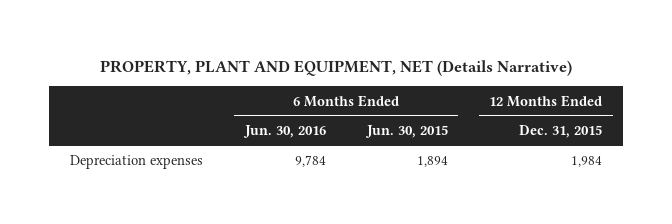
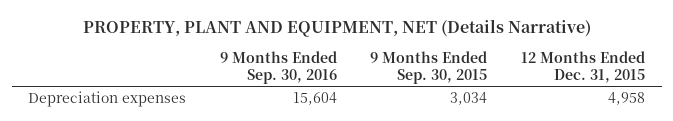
- | 6 Months Ended Jun. 30, 2016 | 6 Months Ended Jun. 30, 2015 | 12 Months Ended Dec. 31, 2015
+ | 9 Months Ended Sep. 30, 2016 | 9 Months Ended Sep. 30, 2015 | 12 Months Ended Dec. 31, 2015
- Depreciation expenses | 9,784 | 1,894 | 1,984
+ Depreciation expenses | 15,604 | 3,034 | 4,958

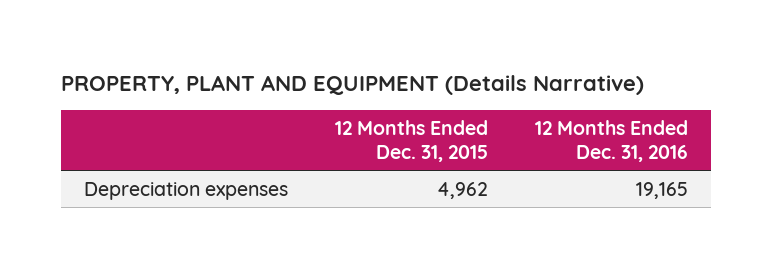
- PROPERTY, PLANT AND EQUIPMENT, NET (Details Narrative)
+ PROPERTY, PLANT AND EQUIPMENT (Details Narrative)
- | 9 Months Ended Sep. 30, 2016 | 9 Months Ended Sep. 30, 2015 | 12 Months Ended Dec. 31, 2015
+ | 12 Months Ended Dec. 31, 2015 | 12 Months Ended Dec. 31, 2016
- Depreciation expenses | 15,604 | 3,034 | 4,958
+ Depreciation expenses | 4,962 | 19,165

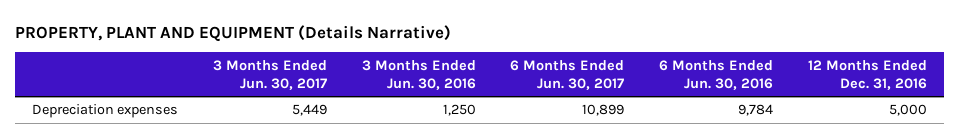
- | 12 Months Ended Dec. 31, 2015 | 12 Months Ended Dec. 31, 2016
+ | 3 Months Ended Jun. 30, 2017 | 3 Months Ended Jun. 30, 2016 | 6 Months Ended Jun. 30, 2017 | 6 Months Ended Jun. 30, 2016 | 12 Months Ended Dec. 31, 2016
- Depreciation expenses | 4,962 | 19,165
+ Depreciation expenses | 5,449 | 1,250 | 10,899 | 9,784 | 5,000

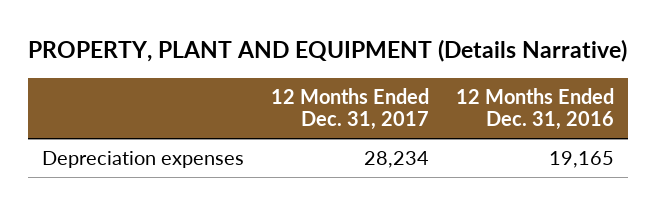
- | 3 Months Ended Jun. 30, 2017 | 3 Months Ended Jun. 30, 2016 | 6 Months Ended Jun. 30, 2017 | 6 Months Ended Jun. 30, 2016 | 12 Months Ended Dec. 31, 2016
+ | 12 Months Ended Dec. 31, 2017 | 12 Months Ended Dec. 31, 2016
- Depreciation expenses | 5,449 | 1,250 | 10,899 | 9,784 | 5,000
+ Depreciation expenses | 28,234 | 19,165

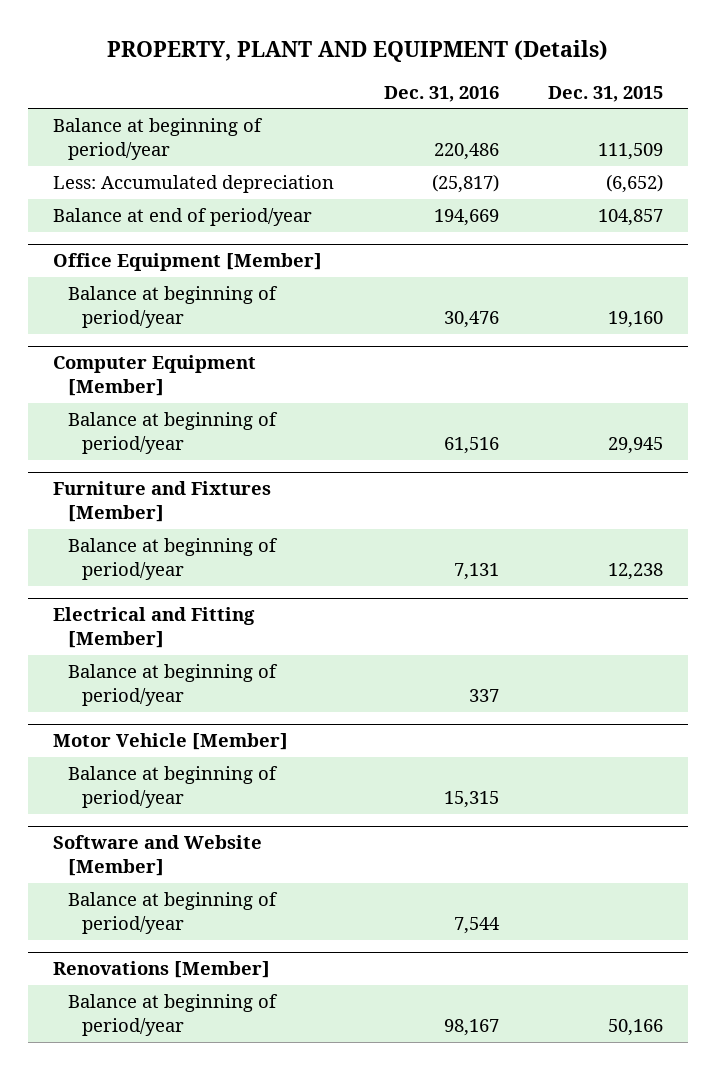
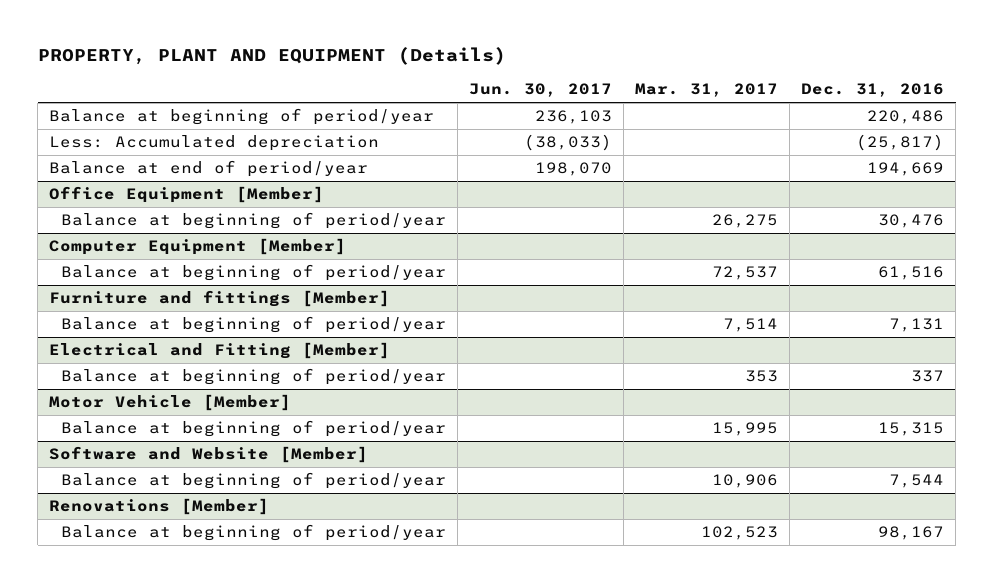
- | Dec. 31, 2016 | Dec. 31, 2015
+ | Jun. 30, 2017 | Mar. 31, 2017 | Dec. 31, 2016
- Furniture and Fixtures [Member]
+ Furniture and fittings [Member]

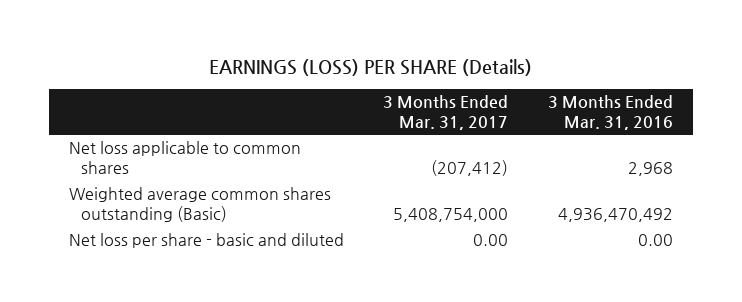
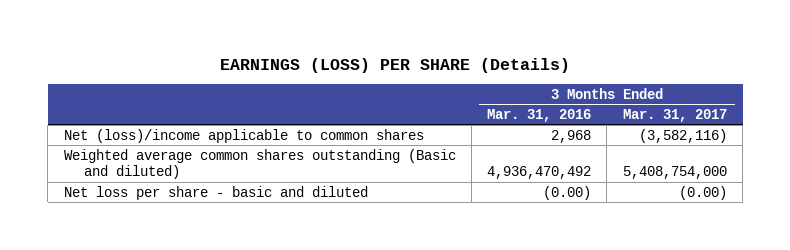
- | 3 Months Ended Mar. 31, 2017 | 3 Months Ended Mar. 31, 2016
+ | 3 Months Ended Mar. 31, 2016 | 3 Months Ended Mar. 31, 2017
- Net loss applicable to common shares | (207,412) | 2,968
- Weighted average common shares outstanding (Basic) | 5,408,754,000 | 4,936,470,492
- Net loss per share - basic and diluted | 0.00 | 0.00
+ Net (loss)/income applicable to common shares | 2,968 | (3,582,116)
+ Weighted average common shares outstanding (Basic and diluted) | 4,936,470,492 | 5,408,754,000
+ Net loss per share - basic and diluted | (0.00) | (0.00)

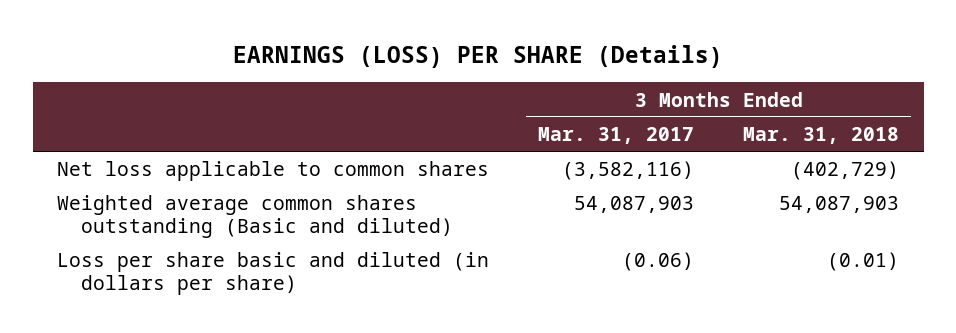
- | 3 Months Ended Mar. 31, 2016 | 3 Months Ended Mar. 31, 2017
+ | 3 Months Ended Mar. 31, 2017 | 3 Months Ended Mar. 31, 2018
- Net (loss)/income applicable to common shares | 2,968 | (3,582,116)
- Weighted average common shares outstanding (Basic and diluted) | 4,936,470,492 | 5,408,754,000
- Net loss per share - basic and diluted | (0.00) | (0.00)
+ Net loss applicable to common shares | (3,582,116) | (402,729)
+ Weighted average common shares outstanding (Basic and diluted) | 54,087,903 | 54,087,903
+ Loss per share basic and diluted (in dollars per share) | (0.06) | (0.01)

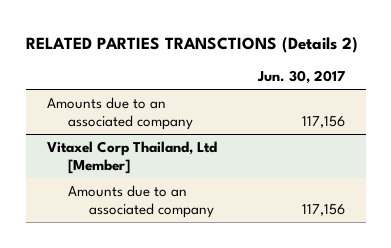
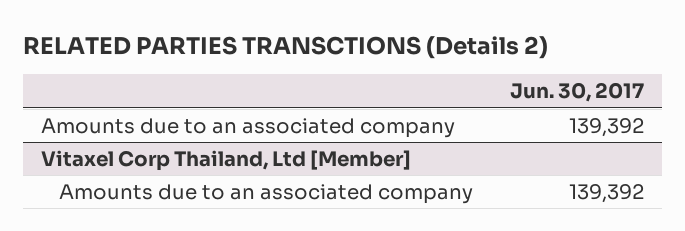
- Amounts due to an associated company | 117,156
+ Amounts due to an associated company | 139,392
@ Vitaxel Corp Thailand, Ltd [Member]
- Amounts due to an associated company | 117,156
+ Amounts due to an associated company | 139,392

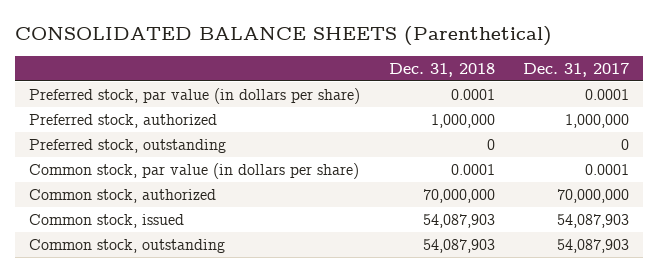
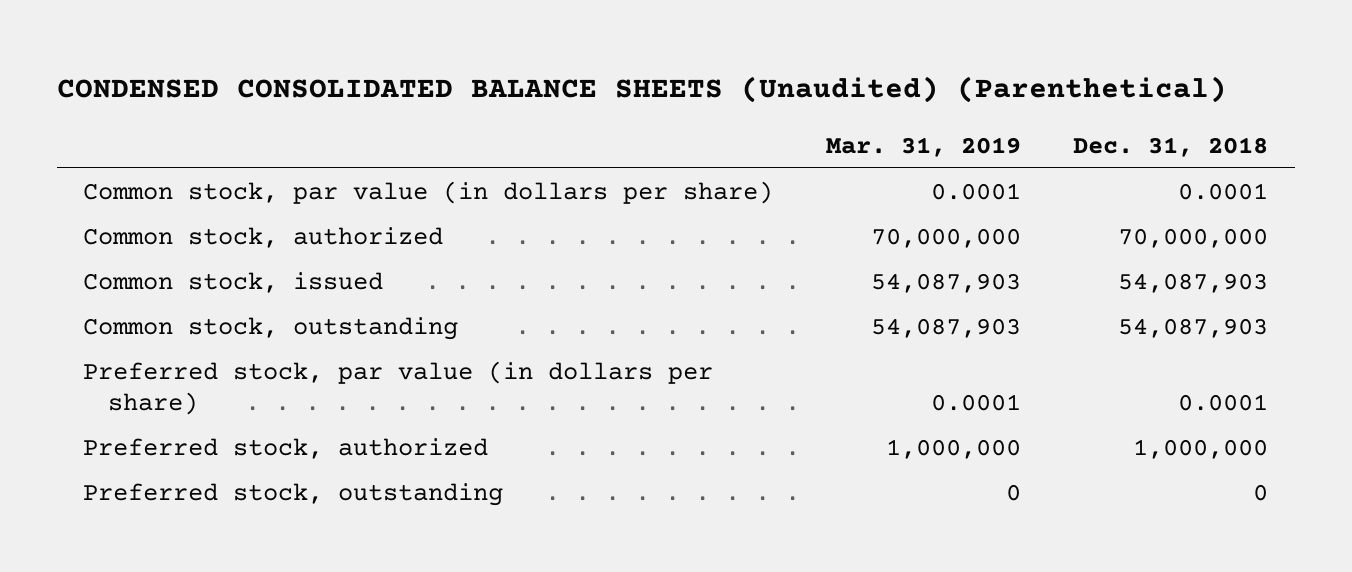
- CONSOLIDATED BALANCE SHEETS (Parenthetical)
+ CONDENSED CONSOLIDATED BALANCE SHEETS (Unaudited) (Parenthetical)
- | Dec. 31, 2018 | Dec. 31, 2017
+ | Mar. 31, 2019 | Dec. 31, 2018
moved down: Preferred stock, par value (in dollars per share) | 0.0001 | 0.0001
moved down: Preferred stock, authorized | 1,000,000 | 1,000,000
moved down: Preferred stock, outstanding | 0 | 0

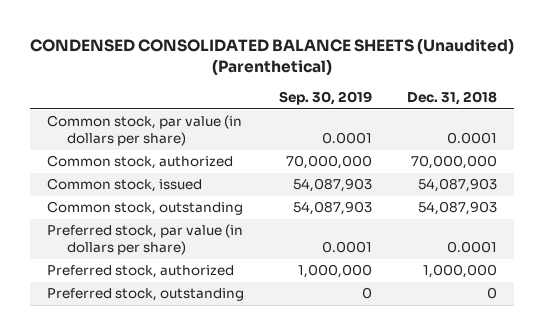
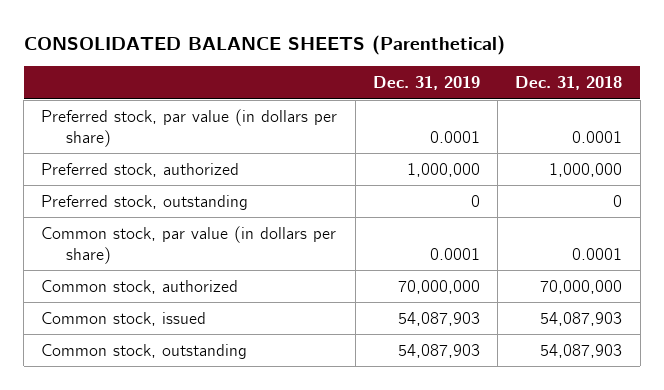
- CONDENSED CONSOLIDATED BALANCE SHEETS (Unaudited) (Parenthetical)
+ CONSOLIDATED BALANCE SHEETS (Parenthetical)
- | Sep. 30, 2019 | Dec. 31, 2018
+ | Dec. 31, 2019 | Dec. 31, 2018
moved up: Preferred stock, par value (in dollars per share) | 0.0001 | 0.0001
moved up: Preferred stock, authorized | 1,000,000 | 1,000,000
moved up: Preferred stock, outstanding | 0 | 0

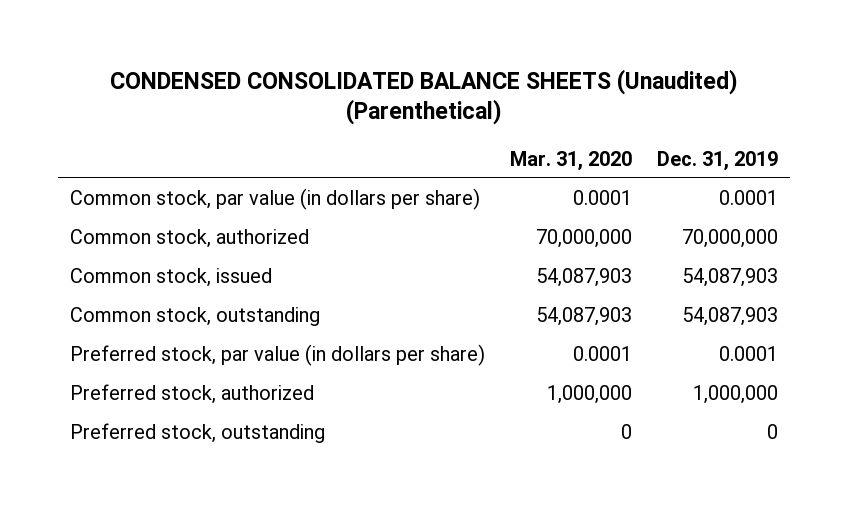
- CONSOLIDATED BALANCE SHEETS (Parenthetical)
+ CONDENSED CONSOLIDATED BALANCE SHEETS (Unaudited) (Parenthetical)
- | Dec. 31, 2019 | Dec. 31, 2018
+ | Mar. 31, 2020 | Dec. 31, 2019
moved down: Preferred stock, par value (in dollars per share) | 0.0001 | 0.0001
moved down: Preferred stock, authorized | 1,000,000 | 1,000,000
moved down: Preferred stock, outstanding | 0 | 0

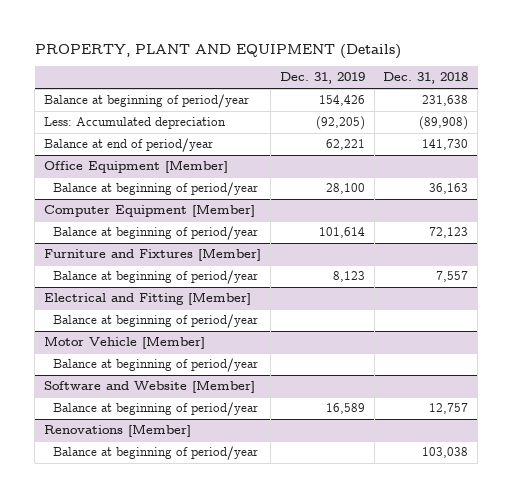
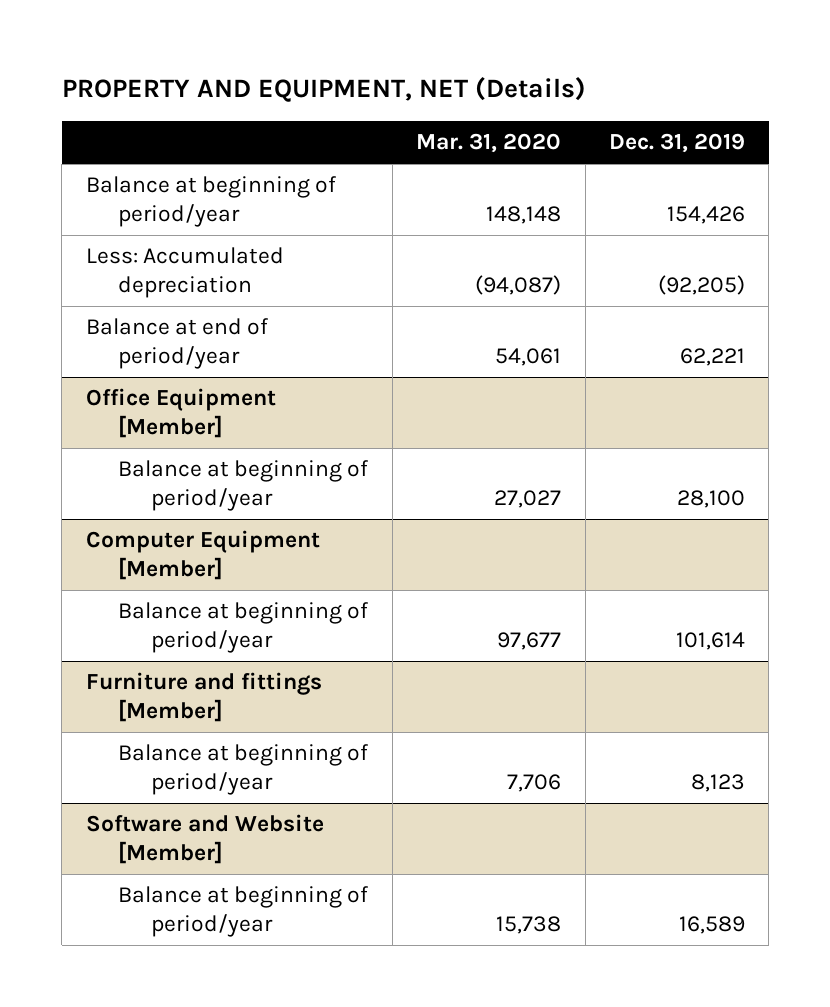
- PROPERTY, PLANT AND EQUIPMENT (Details)
+ PROPERTY AND EQUIPMENT, NET (Details)
- | Dec. 31, 2019 | Dec. 31, 2018
+ | Mar. 31, 2020 | Dec. 31, 2019
- Furniture and Fixtures [Member]
+ Furniture and fittings [Member]
- Electrical and Fitting [Member]
- Balance at beginning of period/year
- Motor Vehicle [Member]
- Balance at beginning of period/year
- Renovations [Member]
- Balance at beginning of period/year | | 103,038

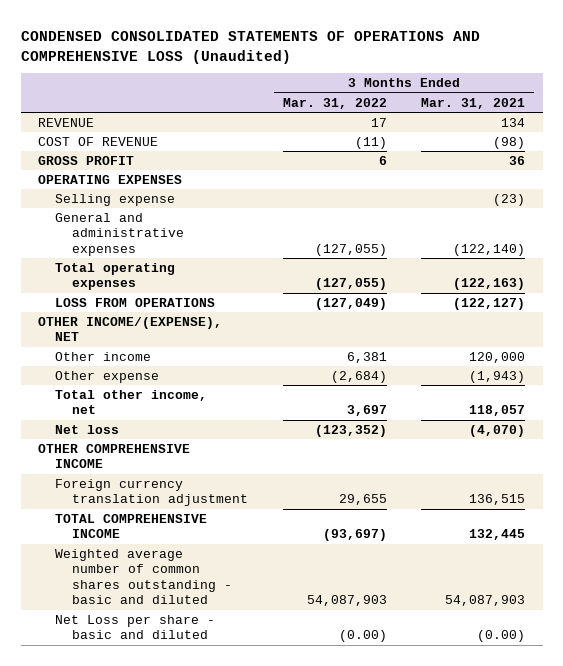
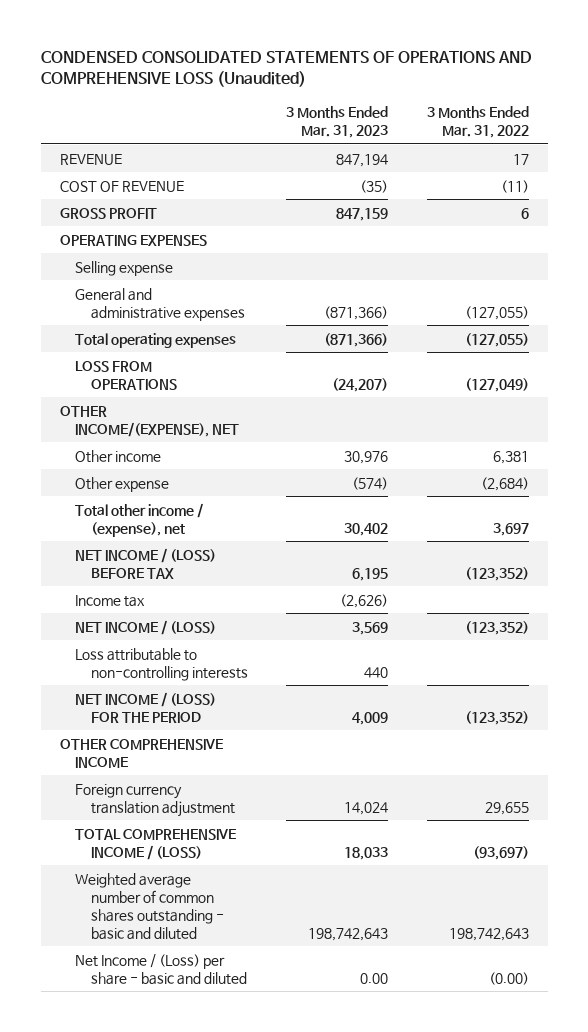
- | 3 Months Ended Mar. 31, 2022 | 3 Months Ended Mar. 31, 2021
+ | 3 Months Ended Mar. 31, 2023 | 3 Months Ended Mar. 31, 2022
- Total other income, net | 3,697 | 118,057
- Net loss | (123,352) | (4,070)
+ Total other income / (expense), net | 30,402 | 3,697
+ NET INCOME / (LOSS) BEFORE TAX | 6,195 | (123,352)
+ Income tax | (2,626) |
+ NET INCOME / (LOSS) | 3,569 | (123,352)
+ Loss attributable to non-controlling interests | 440 |
+ NET INCOME / (LOSS) FOR THE PERIOD | 4,009 | (123,352)
- TOTAL COMPREHENSIVE INCOME | (93,697) | 132,445
- Weighted average number of common shares outstanding - basic and diluted | 54,087,903 | 54,087,903
- Net Loss per share - basic and diluted | (0.00) | (0.00)
+ TOTAL COMPREHENSIVE INCOME / (LOSS) | 18,033 | (93,697)
+ Weighted average number of common shares outstanding - basic and diluted | 198,742,643 | 198,742,643
+ Net Income / (Loss) per share - basic and diluted | 0.00 | (0.00)

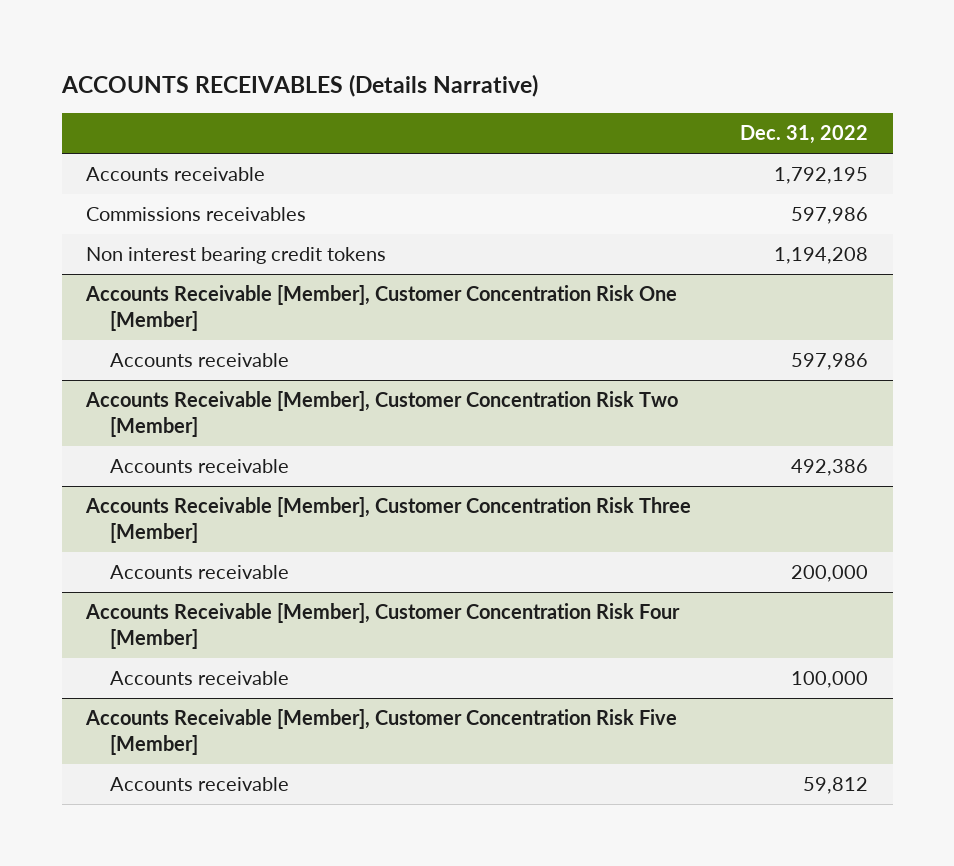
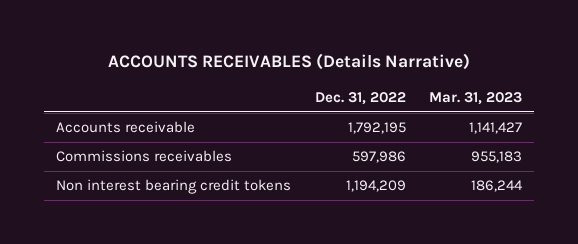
- | Dec. 31, 2022
+ | Dec. 31, 2022 | Mar. 31, 2023
- Non interest bearing credit tokens | 1,194,208
- Accounts Receivable [Member], Customer Concentration Risk One [Member]
- Accounts receivable | 597,986
- Accounts Receivable [Member], Customer Concentration Risk Two [Member]
- Accounts receivable | 492,386
- Accounts Receivable [Member], Customer Concentration Risk Three [Member]
- Accounts receivable | 200,000
- Accounts Receivable [Member], Customer Concentration Risk Four [Member]
- Accounts receivable | 100,000
- Accounts Receivable [Member], Customer Concentration Risk Five [Member]
- Accounts receivable | 59,812
+ Non interest bearing credit tokens | 1,194,209 | 186,244

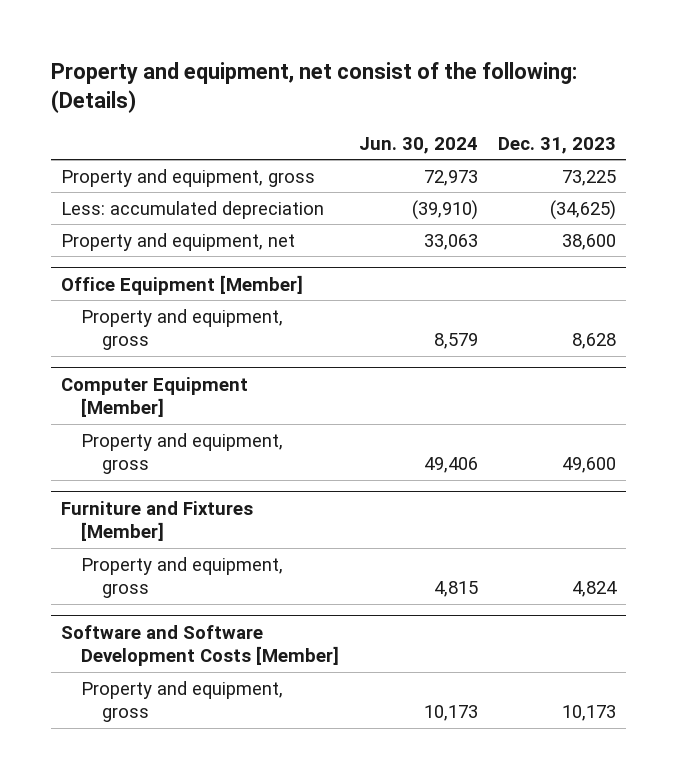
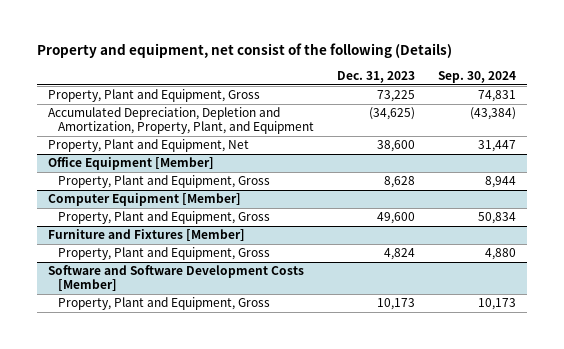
- Property and equipment, net consist of the following: (Details)
+ Property and equipment, net consist of the following (Details)
- | Jun. 30, 2024 | Dec. 31, 2023
+ | Dec. 31, 2023 | Sep. 30, 2024
- Property and equipment, gross | 72,973 | 73,225
- Less: accumulated depreciation | (39,910) | (34,625)
- Property and equipment, net | 33,063 | 38,600
+ Property, Plant and Equipment, Gross | 73,225 | 74,831
+ Accumulated Depreciation, Depletion and Amortization, Property, Plant, and Equipment | (34,625) | (43,384)
+ Property, Plant and Equipment, Net | 38,600 | 31,447
@ Office Equipment [Member]
- Property and equipment, gross | 8,579 | 8,628
+ Property, Plant and Equipment, Gross | 8,628 | 8,944
@ Computer Equipment [Member]
- Property and equipment, gross | 49,406 | 49,600
+ Property, Plant and Equipment, Gross | 49,600 | 50,834
@ Furniture and Fixtures [Member]
- Property and equipment, gross | 4,815 | 4,824
+ Property, Plant and Equipment, Gross | 4,824 | 4,880
@ Software and Software Development Costs [Member]
- Property and equipment, gross | 10,173 | 10,173
+ Property, Plant and Equipment, Gross | 10,173 | 10,173

